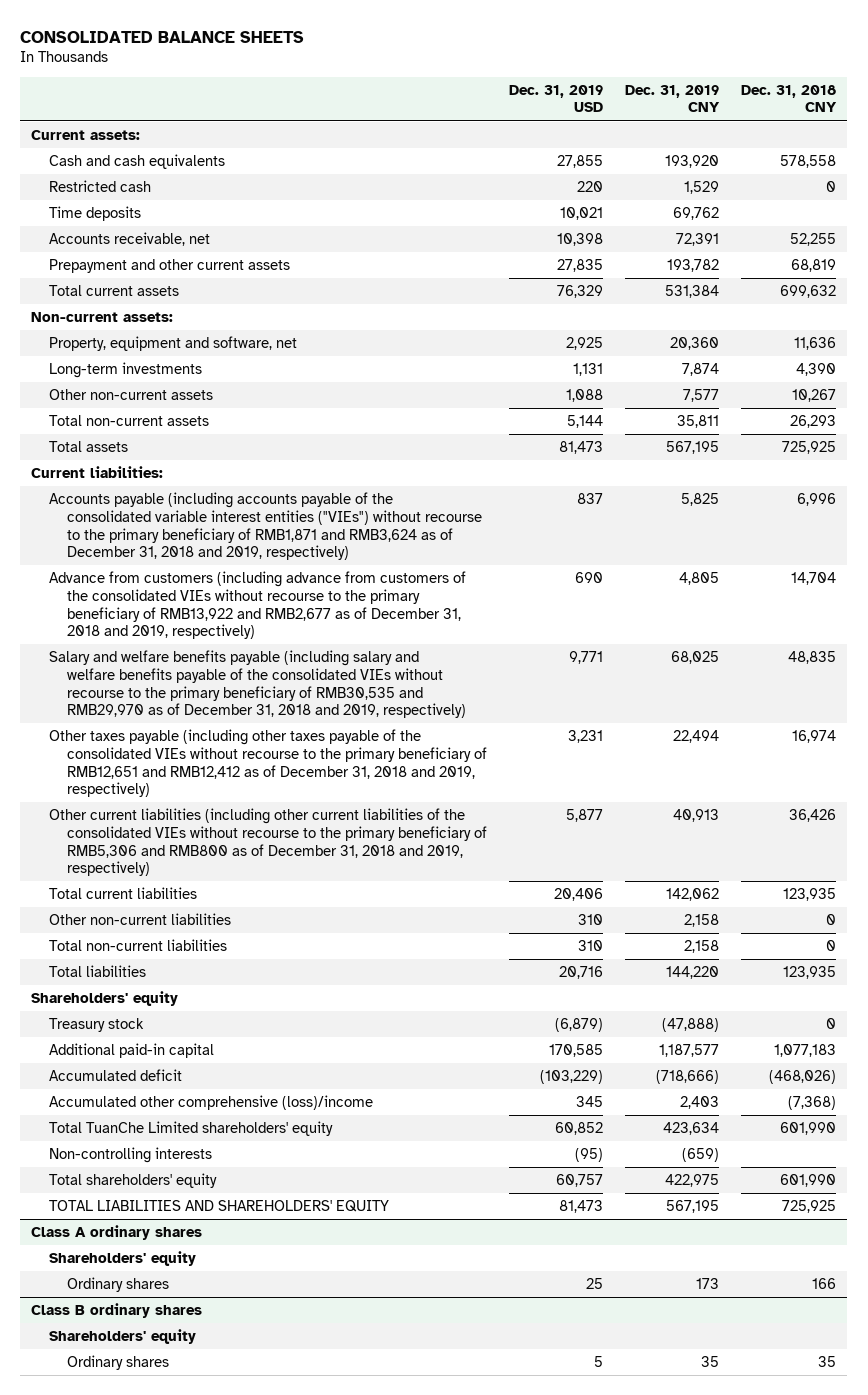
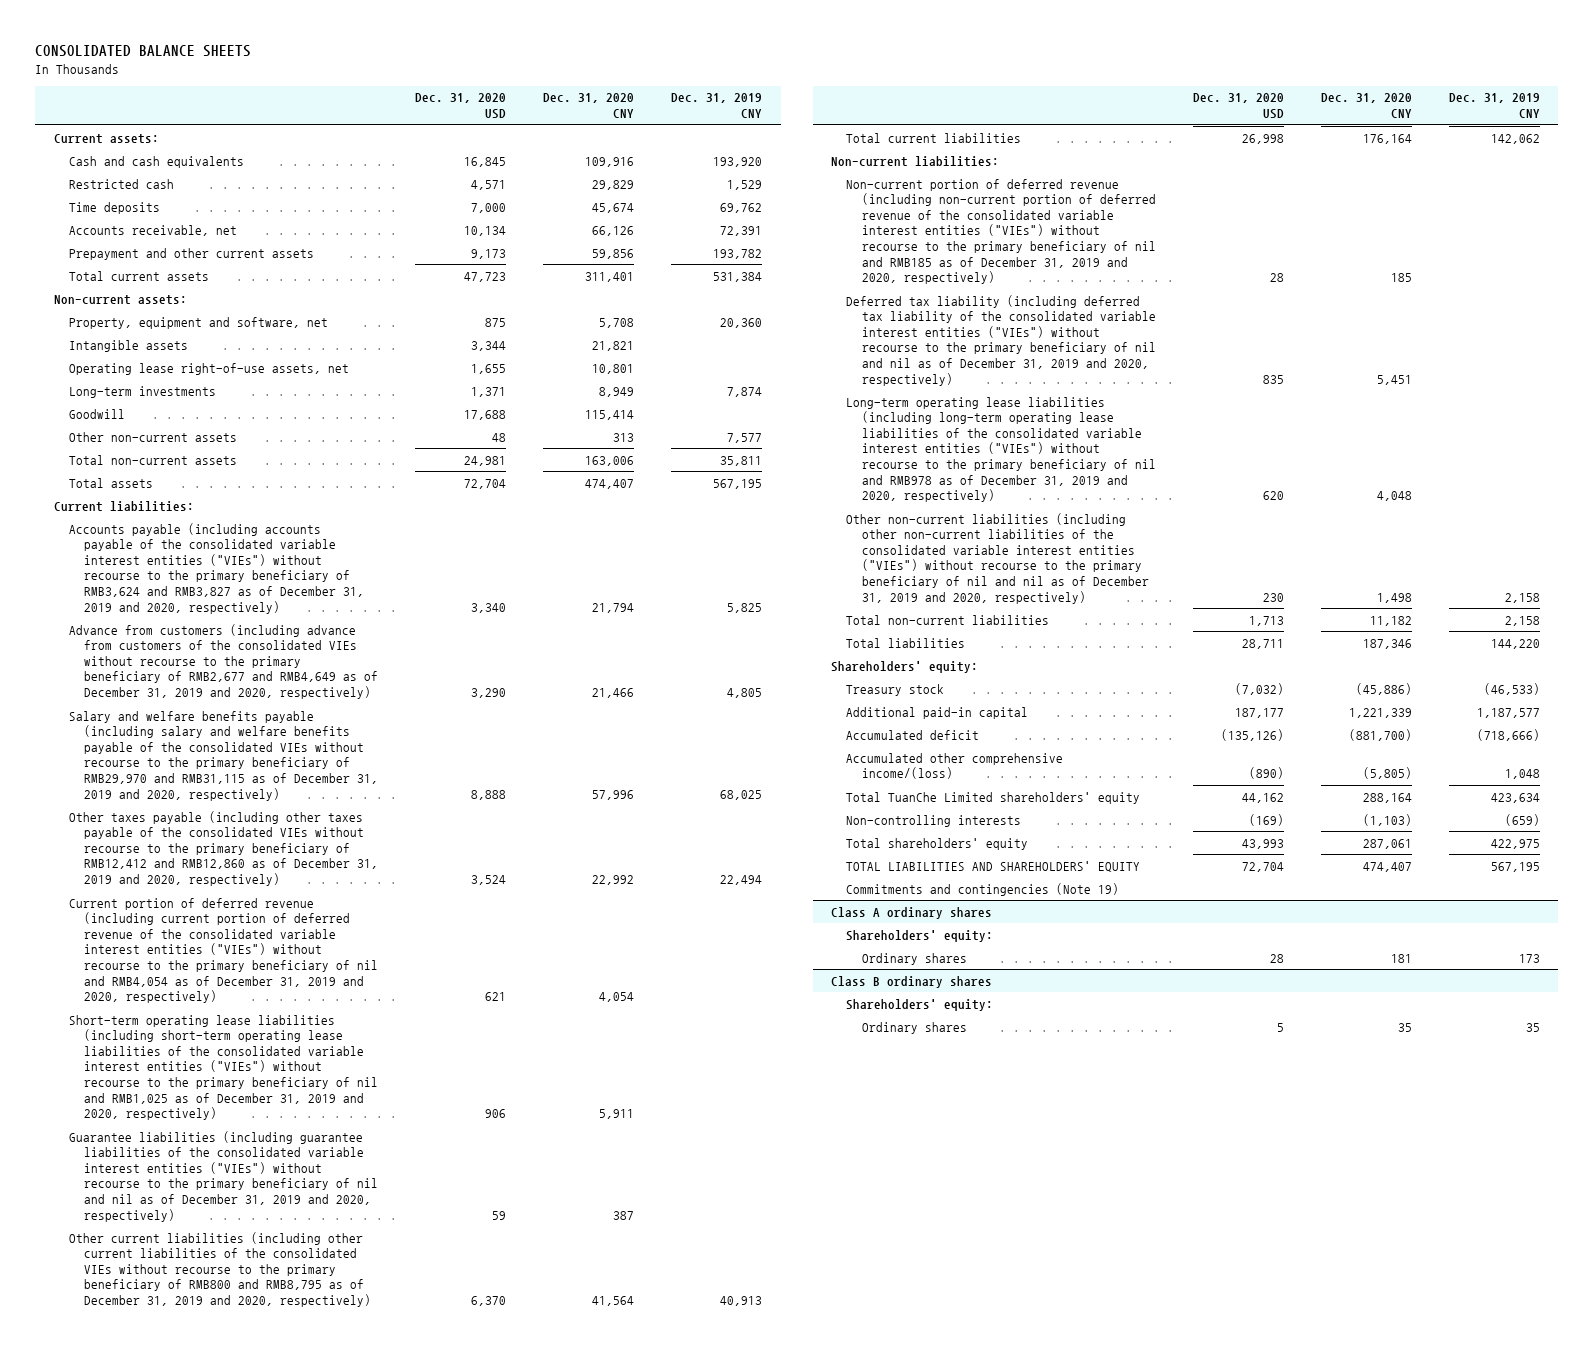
- | Dec. 31, 2019 USD | Dec. 31, 2019 CNY | Dec. 31, 2018 CNY
+ | Dec. 31, 2020 USD | Dec. 31, 2020 CNY | Dec. 31, 2019 CNY
+ Intangible assets | 3,344 | 21,821 |
+ Operating lease right-of-use assets, net | 1,655 | 10,801 |
+ Goodwill | 17,688 | 115,414 |
- Accounts payable (including accounts payable of the consolidated variable interest entities ("VIEs") without recourse to the primary beneficiary of RMB1,871 and RMB3,624 as of December 31, 2018 and 2019, respectively) | 837 | 5,825 | 6,996
- Advance from customers (including advance from customers of the consolidated VIEs without recourse to the primary beneficiary of RMB13,922 and RMB2,677 as of December 31, 2018 and 2019, respectively) | 690 | 4,805 | 14,704
- Salary and welfare benefits payable (including salary and welfare benefits payable of the consolidated VIEs without recourse to the primary beneficiary of RMB30,535 and RMB29,970 as of December 31, 2018 and 2019, respectively) | 9,771 | 68,025 | 48,835
- Other taxes payable (including other taxes payable of the consolidated VIEs without recourse to the primary beneficiary of RMB12,651 and RMB12,412 as of December 31, 2018 and 2019, respectively) | 3,231 | 22,494 | 16,974
- Other current liabilities (including other current liabilities of the consolidated VIEs without recourse to the primary beneficiary of RMB5,306 and RMB800 as of December 31, 2018 and 2019, respectively) | 5,877 | 40,913 | 36,426
+ Accounts payable (including accounts payable of the consolidated variable interest entities ("VIEs") without recourse to the primary beneficiary of RMB3,624 and RMB3,827 as of December 31, 2019 and 2020, respectively) | 3,340 | 21,794 | 5,825
+ Advance from customers (including advance from customers of the consolidated VIEs without recourse to the primary beneficiary of RMB2,677 and RMB4,649 as of December 31, 2019 and 2020, respectively) | 3,290 | 21,466 | 4,805
+ Salary and welfare benefits payable (including salary and welfare benefits payable of the consolidated VIEs without recourse to the primary beneficiary of RMB29,970 and RMB31,115 as of December 31, 2019 and 2020, respectively) | 8,888 | 57,996 | 68,025
+ Other taxes payable (including other taxes payable of the consolidated VIEs without recourse to the primary beneficiary of RMB12,412 and RMB12,860 as of December 31, 2019 and 2020, respectively) | 3,524 | 22,992 | 22,494
+ Current portion of deferred revenue (including current portion of deferred revenue of the consolidated variable interest entities ("VIEs") without recourse to the primary beneficiary of nil and RMB4,054 as of December 31, 2019 and 2020, respectively) | 621 | 4,054 |
+ Short-term operating lease liabilities (including short-term operating lease liabilities of the consolidated variable interest entities ("VIEs") without recourse to the primary beneficiary of nil and RMB1,025 as of December 31, 2019 and 2020, respectively) | 906 | 5,911 |
+ Guarantee liabilities (including guarantee liabilities of the consolidated variable interest entities ("VIEs") without recourse to the primary beneficiary of nil and nil as of December 31, 2019 and 2020, respectively) | 59 | 387 |
+ Other current liabilities (including other current liabilities of the consolidated VIEs without recourse to the primary beneficiary of RMB800 and RMB8,795 as of December 31, 2019 and 2020, respectively) | 6,370 | 41,564 | 40,913
- Other non-current liabilities | 310 | 2,158 | 0
+ Non-current liabilities:
+ Non-current portion of deferred revenue (including non-current portion of deferred revenue of the consolidated variable interest entities ("VIEs") without recourse to the primary beneficiary of nil and RMB185 as of December 31, 2019 and 2020, respectively) | 28 | 185 |
+ Deferred tax liability (including deferred tax liability of the consolidated variable interest entities ("VIEs") without recourse to the primary beneficiary of nil and nil as of December 31, 2019 and 2020, respectively) | 835 | 5,451 |
+ Long-term operating lease liabilities (including long-term operating lease liabilities of the consolidated variable interest entities ("VIEs") without recourse to the primary beneficiary of nil and RMB978 as of December 31, 2019 and 2020, respectively) | 620 | 4,048 |
+ Other non-current liabilities (including other non-current liabilities of the consolidated variable interest entities ("VIEs") without recourse to the primary beneficiary of nil and nil as of December 31, 2019 and 2020, respectively) | 230 | 1,498 | 2,158
- Shareholders' equity
- Treasury stock | (6,879) | (47,888) | 0
+ Shareholders' equity:
+ Treasury stock | (7,032) | (45,886) | (46,533)
- Accumulated other comprehensive (loss)/income | 345 | 2,403 | (7,368)
+ Accumulated other comprehensive income/(loss) | (890) | (5,805) | 1,048
+ Commitments and contingencies (Note 19)
@ Class A ordinary shares
- Shareholders' equity
+ Shareholders' equity:
@ Class B ordinary shares
- Shareholders' equity
+ Shareholders' equity:

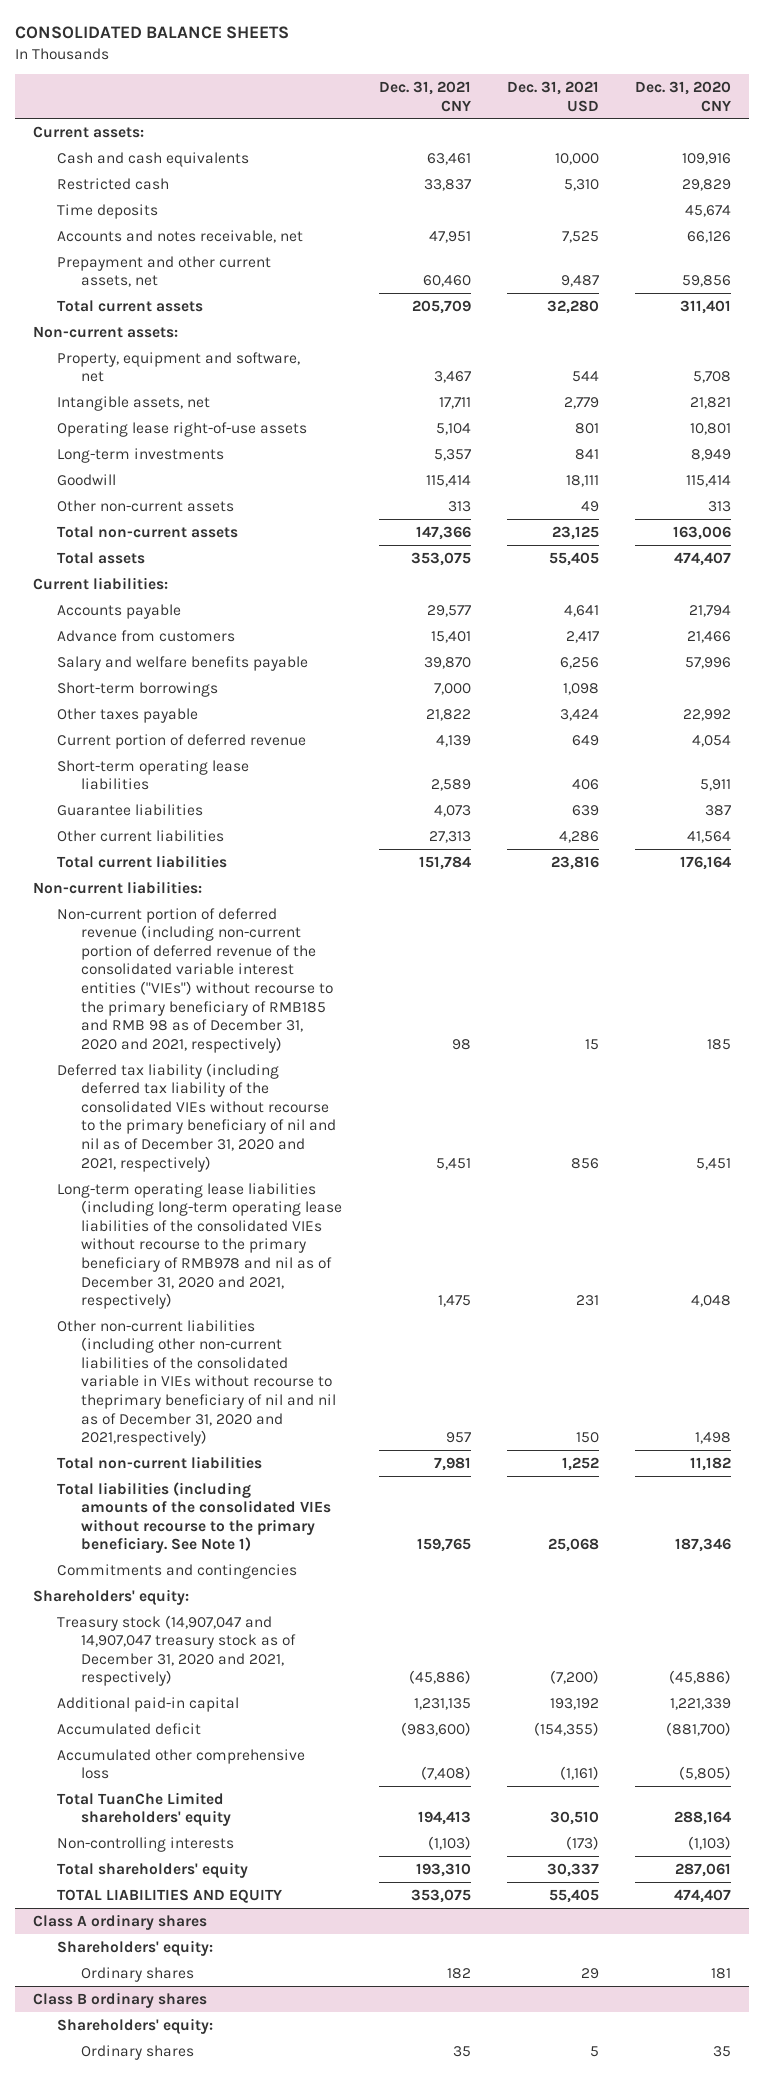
- | Dec. 31, 2020 USD | Dec. 31, 2020 CNY | Dec. 31, 2019 CNY
+ | Dec. 31, 2021 CNY | Dec. 31, 2021 USD | Dec. 31, 2020 CNY
- Accounts receivable, net | 10,134 | 66,126 | 72,391
- Prepayment and other current assets | 9,173 | 59,856 | 193,782
+ Accounts and notes receivable, net | 47,951 | 7,525 | 66,126
+ Prepayment and other current assets, net | 60,460 | 9,487 | 59,856
- Intangible assets | 3,344 | 21,821 |
- Operating lease right-of-use assets, net | 1,655 | 10,801 |
+ Intangible assets, net | 17,711 | 2,779 | 21,821
+ Operating lease right-of-use assets | 5,104 | 801 | 10,801
- Accounts payable (including accounts payable of the consolidated variable interest entities ("VIEs") without recourse to the primary beneficiary of RMB3,624 and RMB3,827 as of December 31, 2019 and 2020, respectively) | 3,340 | 21,794 | 5,825
- Advance from customers (including advance from customers of the consolidated VIEs without recourse to the primary beneficiary of RMB2,677 and RMB4,649 as of December 31, 2019 and 2020, respectively) | 3,290 | 21,466 | 4,805
- Salary and welfare benefits payable (including salary and welfare benefits payable of the consolidated VIEs without recourse to the primary beneficiary of RMB29,970 and RMB31,115 as of December 31, 2019 and 2020, respectively) | 8,888 | 57,996 | 68,025
- Other taxes payable (including other taxes payable of the consolidated VIEs without recourse to the primary beneficiary of RMB12,412 and RMB12,860 as of December 31, 2019 and 2020, respectively) | 3,524 | 22,992 | 22,494
- Current portion of deferred revenue (including current portion of deferred revenue of the consolidated variable interest entities ("VIEs") without recourse to the primary beneficiary of nil and RMB4,054 as of December 31, 2019 and 2020, respectively) | 621 | 4,054 |
- Short-term operating lease liabilities (including short-term operating lease liabilities of the consolidated variable interest entities ("VIEs") without recourse to the primary beneficiary of nil and RMB1,025 as of December 31, 2019 and 2020, respectively) | 906 | 5,911 |
- Guarantee liabilities (including guarantee liabilities of the consolidated variable interest entities ("VIEs") without recourse to the primary beneficiary of nil and nil as of December 31, 2019 and 2020, respectively) | 59 | 387 |
- Other current liabilities (including other current liabilities of the consolidated VIEs without recourse to the primary beneficiary of RMB800 and RMB8,795 as of December 31, 2019 and 2020, respectively) | 6,370 | 41,564 | 40,913
+ Accounts payable | 29,577 | 4,641 | 21,794
+ Advance from customers | 15,401 | 2,417 | 21,466
+ Salary and welfare benefits payable | 39,870 | 6,256 | 57,996
+ Short-term borrowings | 7,000 | 1,098 |
+ Other taxes payable | 21,822 | 3,424 | 22,992
+ Current portion of deferred revenue | 4,139 | 649 | 4,054
+ Short-term operating lease liabilities | 2,589 | 406 | 5,911
+ Guarantee liabilities | 4,073 | 639 | 387
+ Other current liabilities | 27,313 | 4,286 | 41,564
- Non-current portion of deferred revenue (including non-current portion of deferred revenue of the consolidated variable interest entities ("VIEs") without recourse to the primary beneficiary of nil and RMB185 as of December 31, 2019 and 2020, respectively) | 28 | 185 |
- Deferred tax liability (including deferred tax liability of the consolidated variable interest entities ("VIEs") without recourse to the primary beneficiary of nil and nil as of December 31, 2019 and 2020, respectively) | 835 | 5,451 |
- Long-term operating lease liabilities (including long-term operating lease liabilities of the consolidated variable interest entities ("VIEs") without recourse to the primary beneficiary of nil and RMB978 as of December 31, 2019 and 2020, respectively) | 620 | 4,048 |
- Other non-current liabilities (including other non-current liabilities of the consolidated variable interest entities ("VIEs") without recourse to the primary beneficiary of nil and nil as of December 31, 2019 and 2020, respectively) | 230 | 1,498 | 2,158
+ Non-current portion of deferred revenue (including non-current portion of deferred revenue of the consolidated variable interest entities ("VIEs") without recourse to the primary beneficiary of RMB185 and RMB 98 as of December 31, 2020 and 2021, respectively) | 98 | 15 | 185
+ Deferred tax liability (including deferred tax liability of the consolidated VIEs without recourse to the primary beneficiary of nil and nil as of December 31, 2020 and 2021, respectively) | 5,451 | 856 | 5,451
+ Long-term operating lease liabilities (including long-term operating lease liabilities of the consolidated VIEs without recourse to the primary beneficiary of RMB978 and nil as of December 31, 2020 and 2021, respectively) | 1,475 | 231 | 4,048
+ Other non-current liabilities (including other non-current liabilities of the consolidated variable in VIEs without recourse to theprimary beneficiary of nil and nil as of December 31, 2020 and 2021,respectively) | 957 | 150 | 1,498
- Total liabilities | 28,711 | 187,346 | 144,220
+ Total liabilities (including amounts of the consolidated VIEs without recourse to the primary beneficiary. See Note 1) | 159,765 | 25,068 | 187,346
+ Commitments and contingencies
- Treasury stock | (7,032) | (45,886) | (46,533)
+ Treasury stock (14,907,047 and 14,907,047 treasury stock as of December 31, 2020 and 2021, respectively) | (45,886) | (7,200) | (45,886)
- Accumulated other comprehensive income/(loss) | (890) | (5,805) | 1,048
+ Accumulated other comprehensive loss | (7,408) | (1,161) | (5,805)
- TOTAL LIABILITIES AND SHAREHOLDERS' EQUITY | 72,704 | 474,407 | 567,195
- Commitments and contingencies (Note 19)
+ TOTAL LIABILITIES AND EQUITY | 353,075 | 55,405 | 474,407

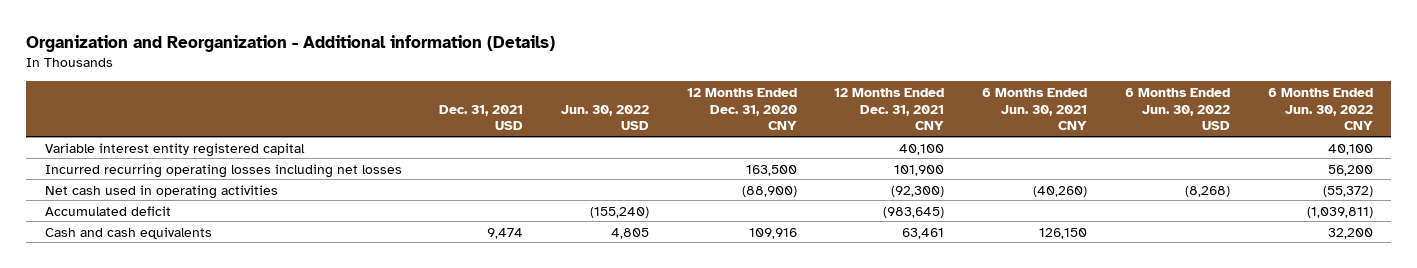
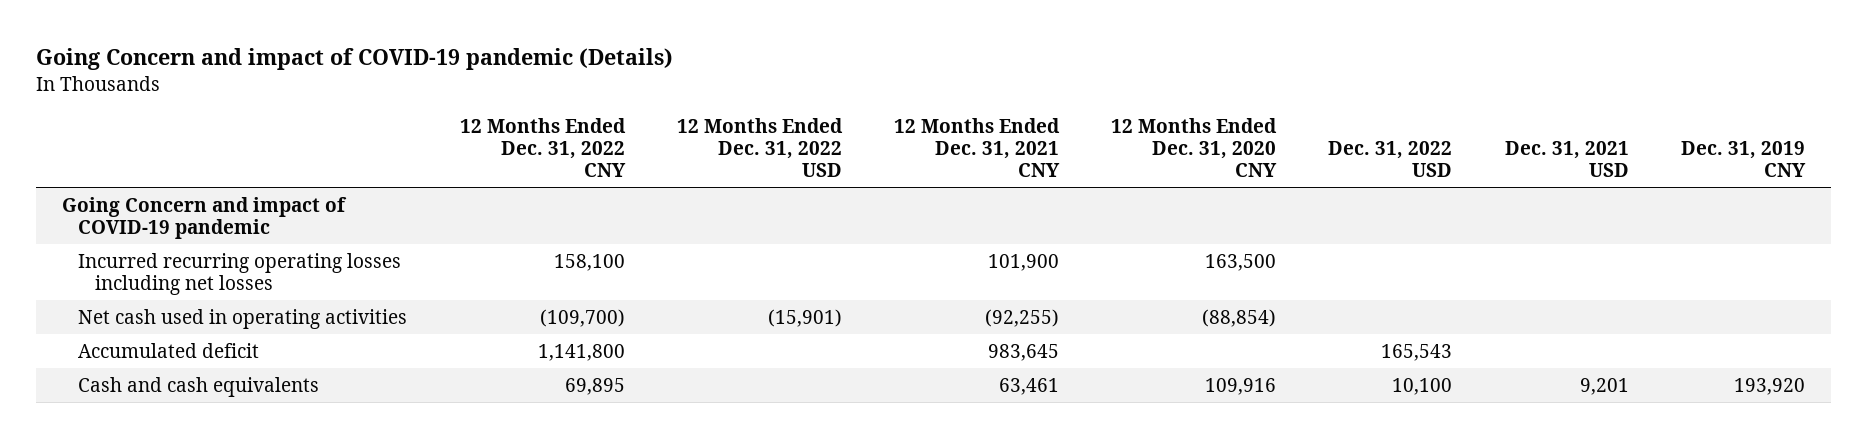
- Organization and Reorganization - Additional information (Details)
+ Going Concern and impact of COVID-19 pandemic (Details)
- | Dec. 31, 2021 USD | Jun. 30, 2022 USD | 12 Months Ended Dec. 31, 2020 CNY | 12 Months Ended Dec. 31, 2021 CNY | 6 Months Ended Jun. 30, 2021 CNY | 6 Months Ended Jun. 30, 2022 USD | 6 Months Ended Jun. 30, 2022 CNY
+ | 12 Months Ended Dec. 31, 2022 CNY | 12 Months Ended Dec. 31, 2022 USD | 12 Months Ended Dec. 31, 2021 CNY | 12 Months Ended Dec. 31, 2020 CNY | Dec. 31, 2022 USD | Dec. 31, 2021 USD | Dec. 31, 2019 CNY
- Variable interest entity registered capital | | | | 40,100 | | | 40,100
+ Going Concern and impact of COVID-19 pandemic
- Net cash used in operating activities | | | (88,900) | (92,300) | (40,260) | (8,268) | (55,372)
- Accumulated deficit | | (155,240) | | (983,645) | | | (1,039,811)
- Cash and cash equivalents | 9,474 | 4,805 | 109,916 | 63,461 | 126,150 | | 32,200
+ Net cash used in operating activities | (109,700) | (15,901) | (92,255) | (88,854) | | |
+ Accumulated deficit | 1,141,800 | | 983,645 | | 165,543 | |
+ Cash and cash equivalents | 69,895 | | 63,461 | 109,916 | 10,100 | 9,201 | 193,920

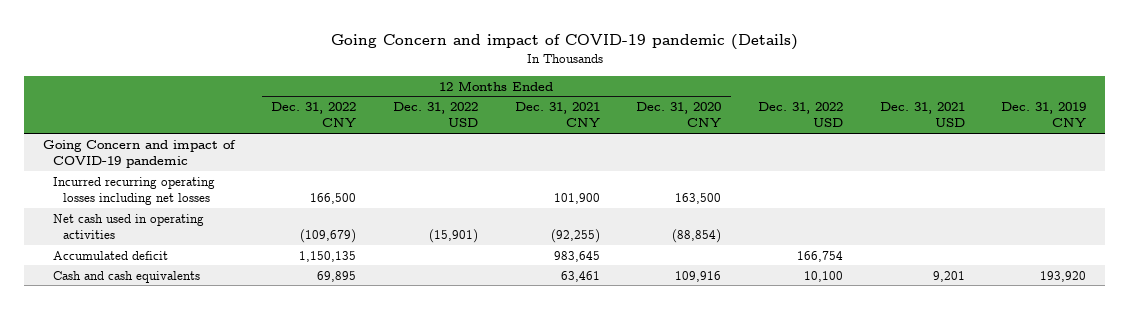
- Incurred recurring operating losses including net losses | 158,100 | | 101,900 | 163,500 | | |
- Net cash used in operating activities | (109,700) | (15,901) | (92,255) | (88,854) | | |
- Accumulated deficit | 1,141,800 | | 983,645 | | 165,543 | |
+ Incurred recurring operating losses including net losses | 166,500 | | 101,900 | 163,500 | | |
+ Net cash used in operating activities | (109,679) | (15,901) | (92,255) | (88,854) | | |
+ Accumulated deficit | 1,150,135 | | 983,645 | | 166,754 | |

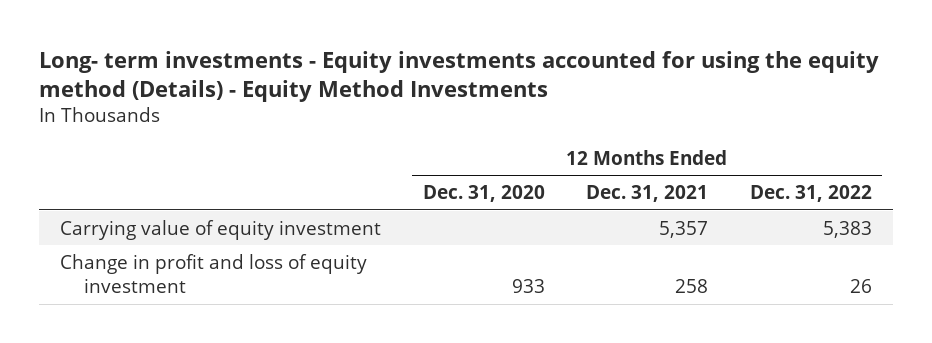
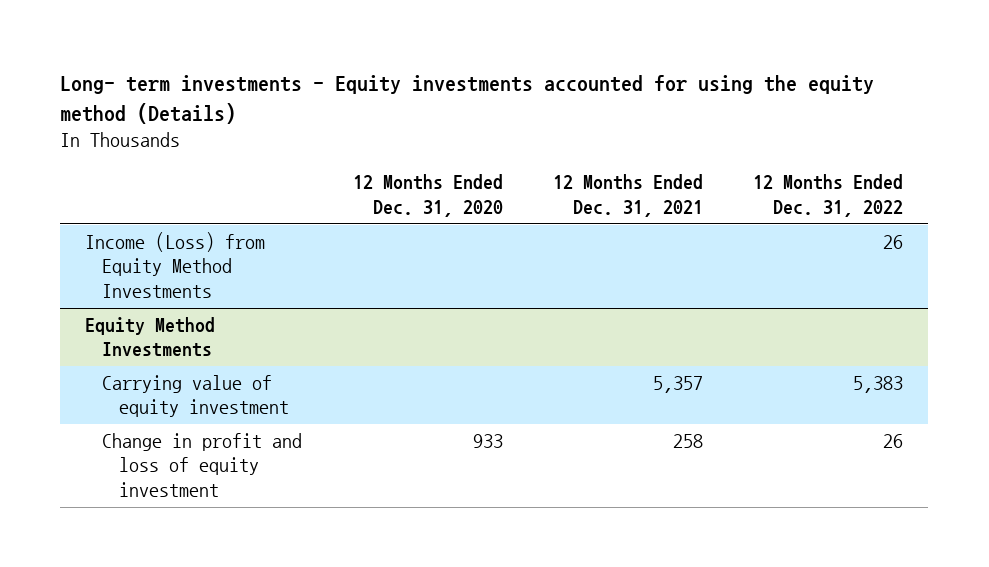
- Long- term investments - Equity investments accounted for using the equity method (Details) - Equity Method Investments
+ Long- term investments - Equity investments accounted for using the equity method (Details)
+ Income (Loss) from Equity Method Investments | | | 26
+ Equity Method Investments

